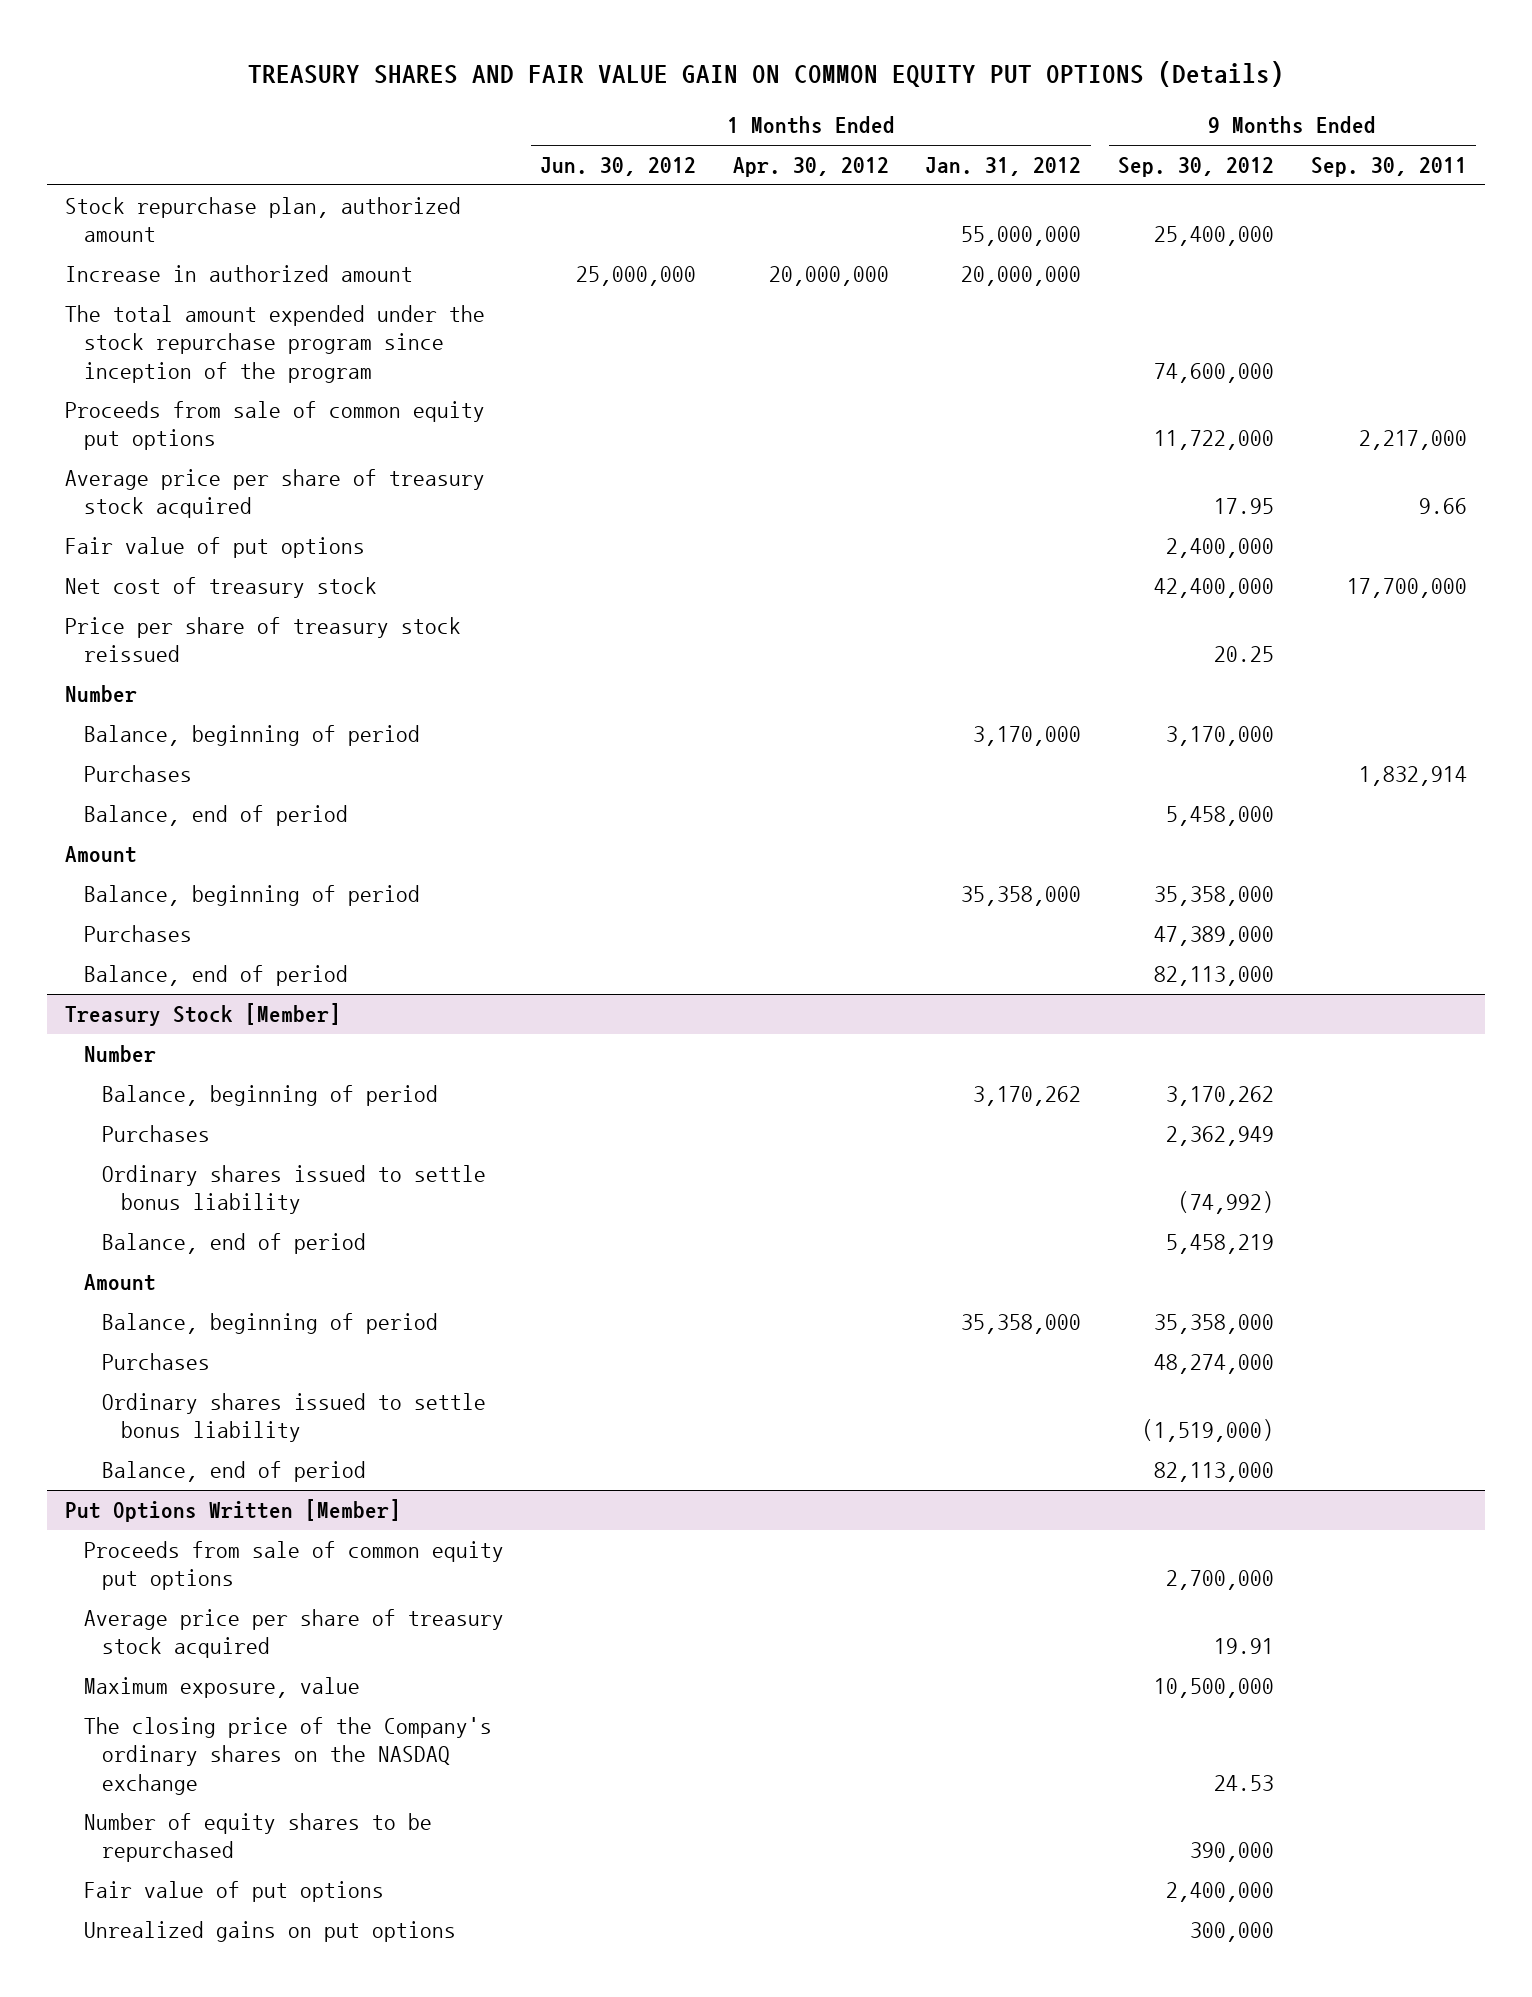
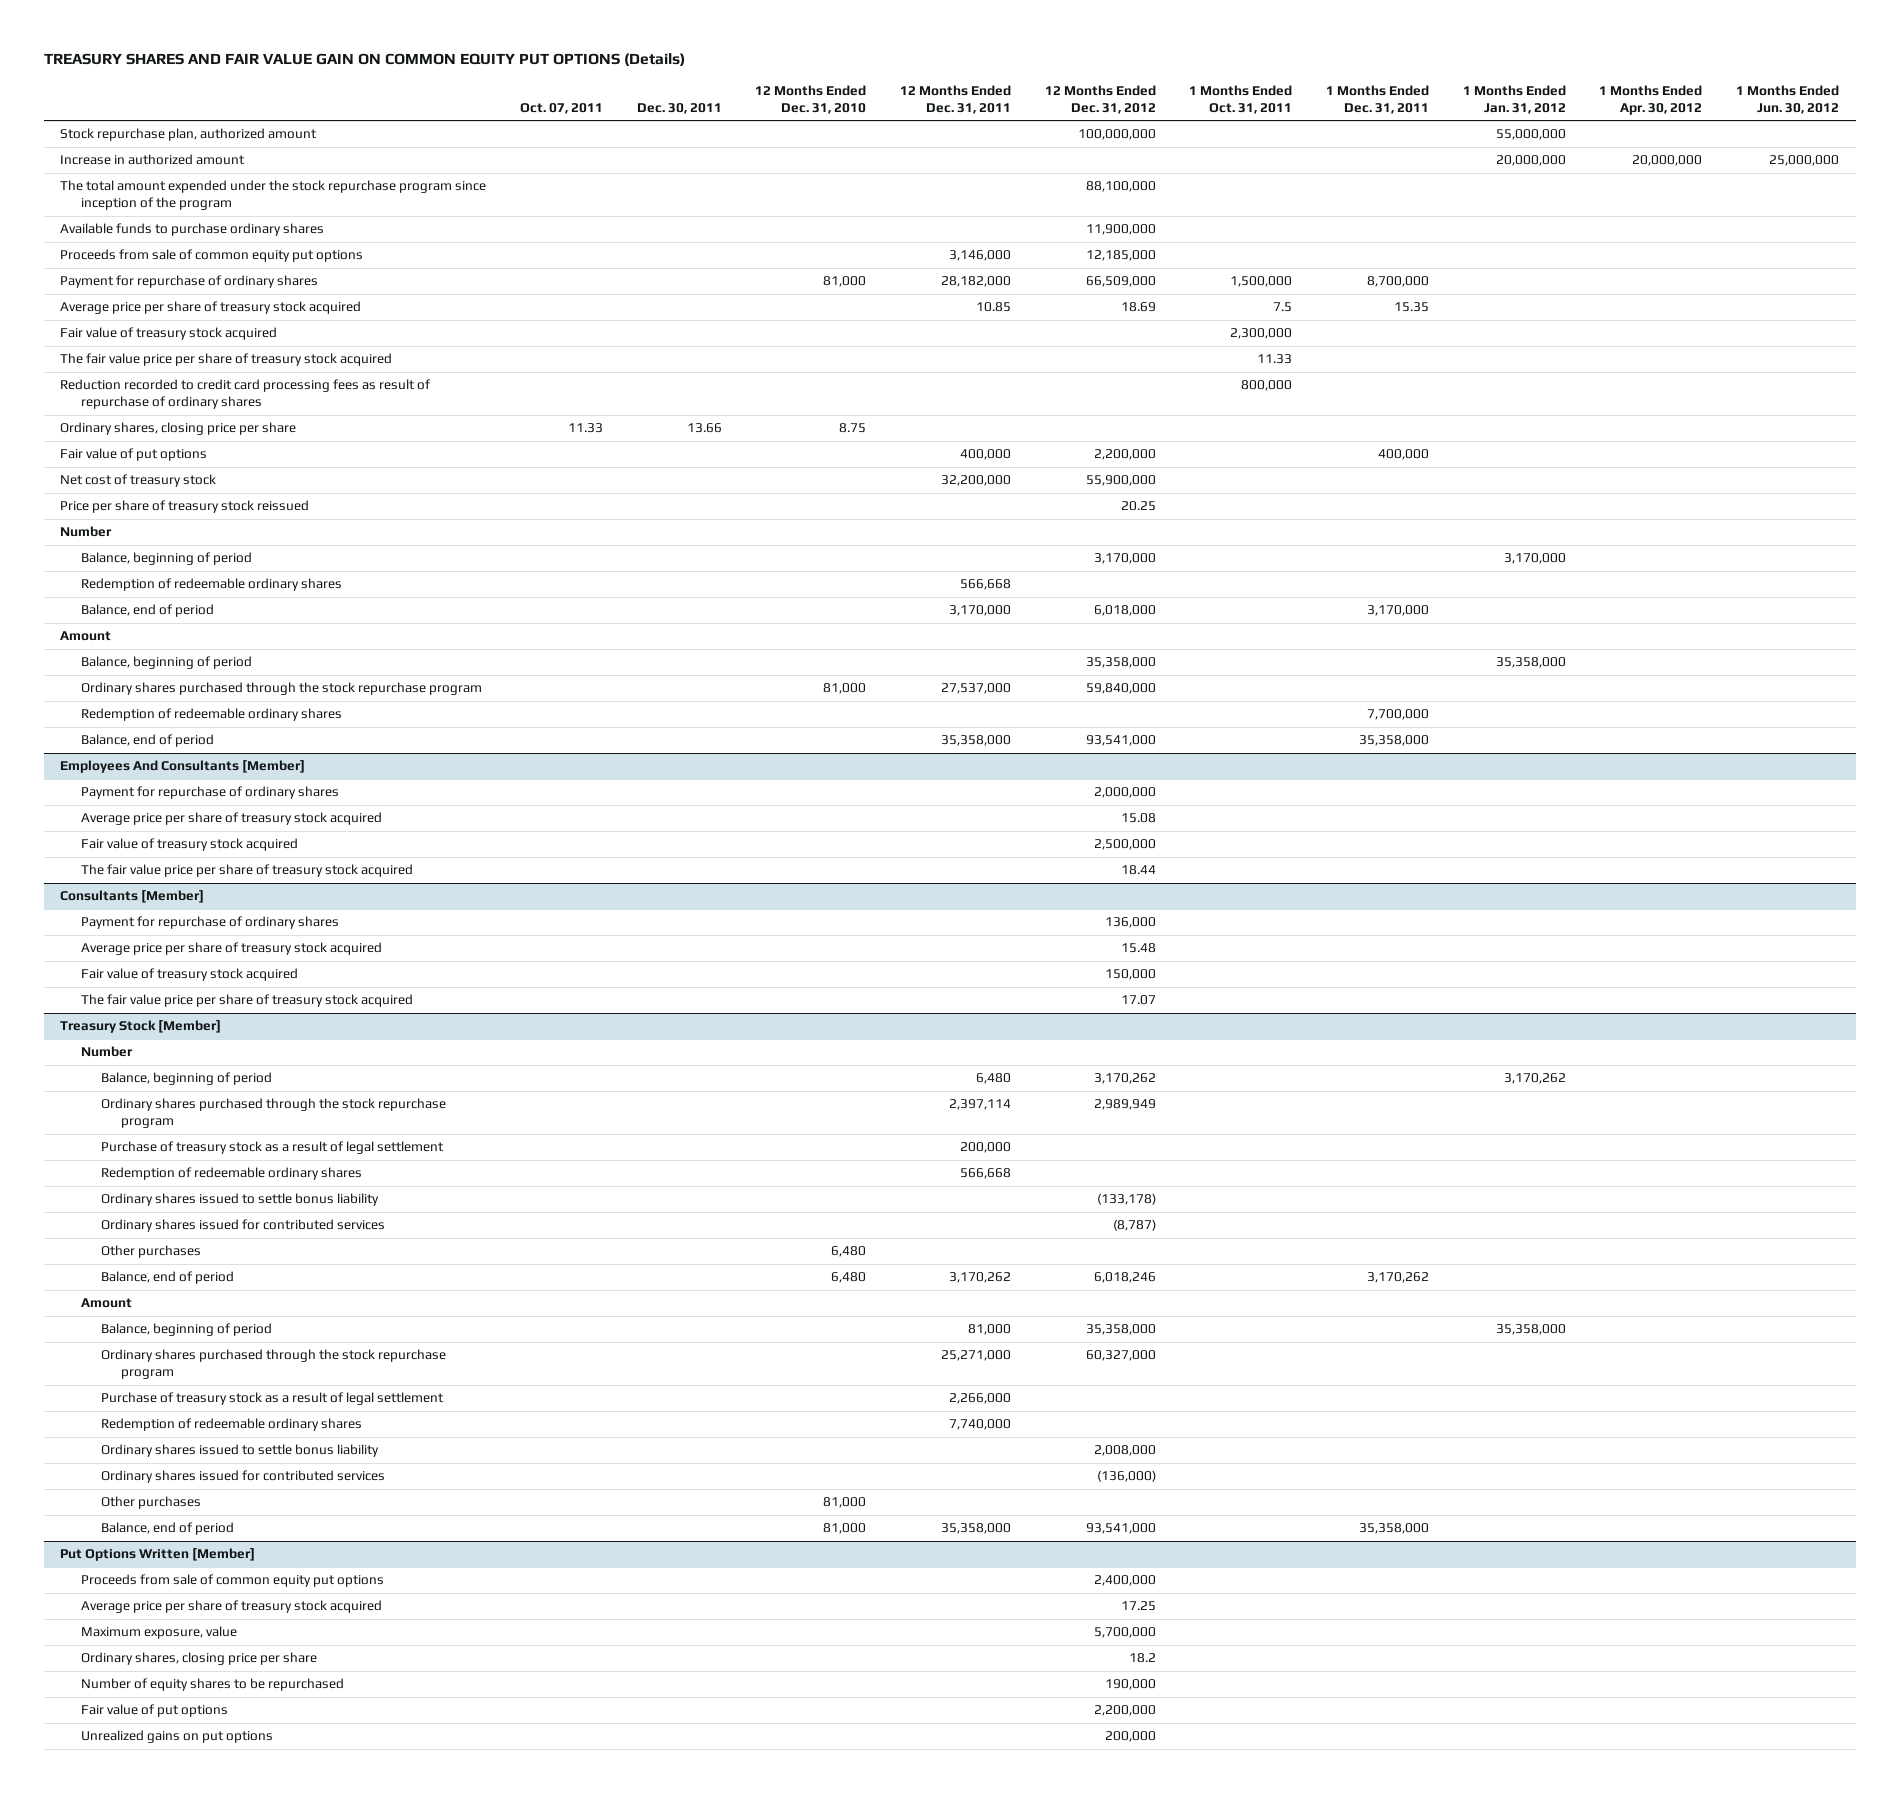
- | 1 Months Ended Jun. 30, 2012 | 1 Months Ended Apr. 30, 2012 | 1 Months Ended Jan. 31, 2012 | 9 Months Ended Sep. 30, 2012 | 9 Months Ended Sep. 30, 2011
+ | Oct. 07, 2011 | Dec. 30, 2011 | 12 Months Ended Dec. 31, 2010 | 12 Months Ended Dec. 31, 2011 | 12 Months Ended Dec. 31, 2012 | 1 Months Ended Oct. 31, 2011 | 1 Months Ended Dec. 31, 2011 | 1 Months Ended Jan. 31, 2012 | 1 Months Ended Apr. 30, 2012 | 1 Months Ended Jun. 30, 2012
+ Available funds to purchase ordinary shares | | | | | 11,900,000 | | | | |
+ Payment for repurchase of ordinary shares | | | 81,000 | 28,182,000 | 66,509,000 | 1,500,000 | 8,700,000 | | |
+ Fair value of treasury stock acquired | | | | | | 2,300,000 | | | |
+ The fair value price per share of treasury stock acquired | | | | | | 11.33 | | | |
+ Reduction recorded to credit card processing fees as result of repurchase of ordinary shares | | | | | | 800,000 | | | |
+ Ordinary shares, closing price per share | 11.33 | 13.66 | 8.75 | | | | | | |
- Purchases | | | | | 1,832,914
+ Redemption of redeemable ordinary shares | | | | 566,668 | | | | | |
- Purchases | | | | 47,389,000 |
+ Ordinary shares purchased through the stock repurchase program | | | 81,000 | 27,537,000 | 59,840,000 | | | | |
+ Redemption of redeemable ordinary shares | | | | | | | 7,700,000 | | |
+ Employees And Consultants [Member]
+ Payment for repurchase of ordinary shares | | | | | 2,000,000 | | | | |
+ Average price per share of treasury stock acquired | | | | | 15.08 | | | | |
+ Fair value of treasury stock acquired | | | | | 2,500,000 | | | | |
+ The fair value price per share of treasury stock acquired | | | | | 18.44 | | | | |
+ Consultants [Member]
+ Payment for repurchase of ordinary shares | | | | | 136,000 | | | | |
+ Average price per share of treasury stock acquired | | | | | 15.48 | | | | |
+ Fair value of treasury stock acquired | | | | | 150,000 | | | | |
+ The fair value price per share of treasury stock acquired | | | | | 17.07 | | | | |
@ Treasury Stock [Member]
- Purchases | | | | 2,362,949 |
+ Ordinary shares purchased through the stock repurchase program | | | | 2,397,114 | 2,989,949 | | | | |
+ Purchase of treasury stock as a result of legal settlement | | | | 200,000 | | | | | |
+ Redemption of redeemable ordinary shares | | | | 566,668 | | | | | |
+ Ordinary shares issued for contributed services | | | | | (8,787) | | | | |
+ Other purchases | | | 6,480 | | | | | | |
- Purchases | | | | 48,274,000 |
+ Ordinary shares purchased through the stock repurchase program | | | | 25,271,000 | 60,327,000 | | | | |
+ Purchase of treasury stock as a result of legal settlement | | | | 2,266,000 | | | | | |
+ Redemption of redeemable ordinary shares | | | | 7,740,000 | | | | | |
+ Ordinary shares issued for contributed services | | | | | (136,000) | | | | |
+ Other purchases | | | 81,000 | | | | | | |
@ Put Options Written [Member]
- The closing price of the Company's ordinary shares on the NASDAQ exchange | | | | 24.53 |
+ Ordinary shares, closing price per share | | | | | 18.2 | | | | |

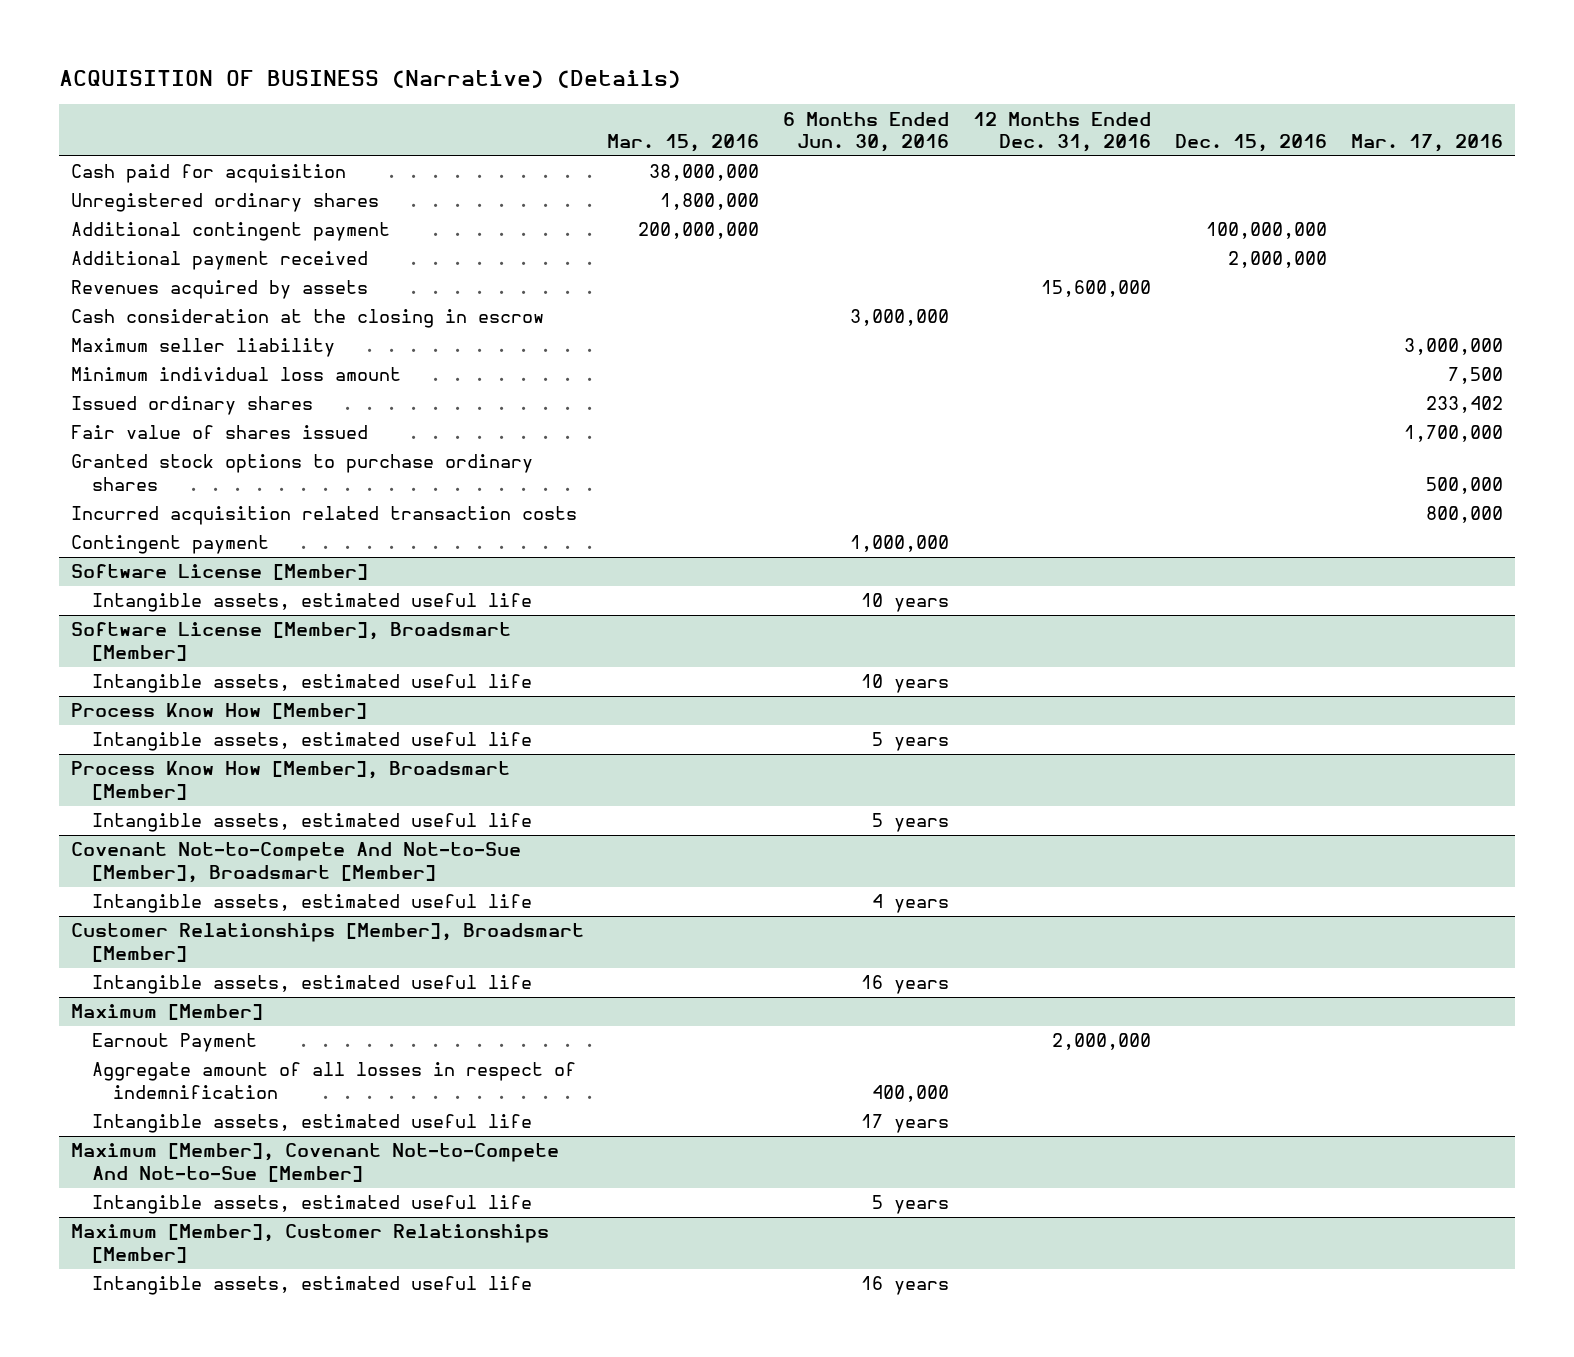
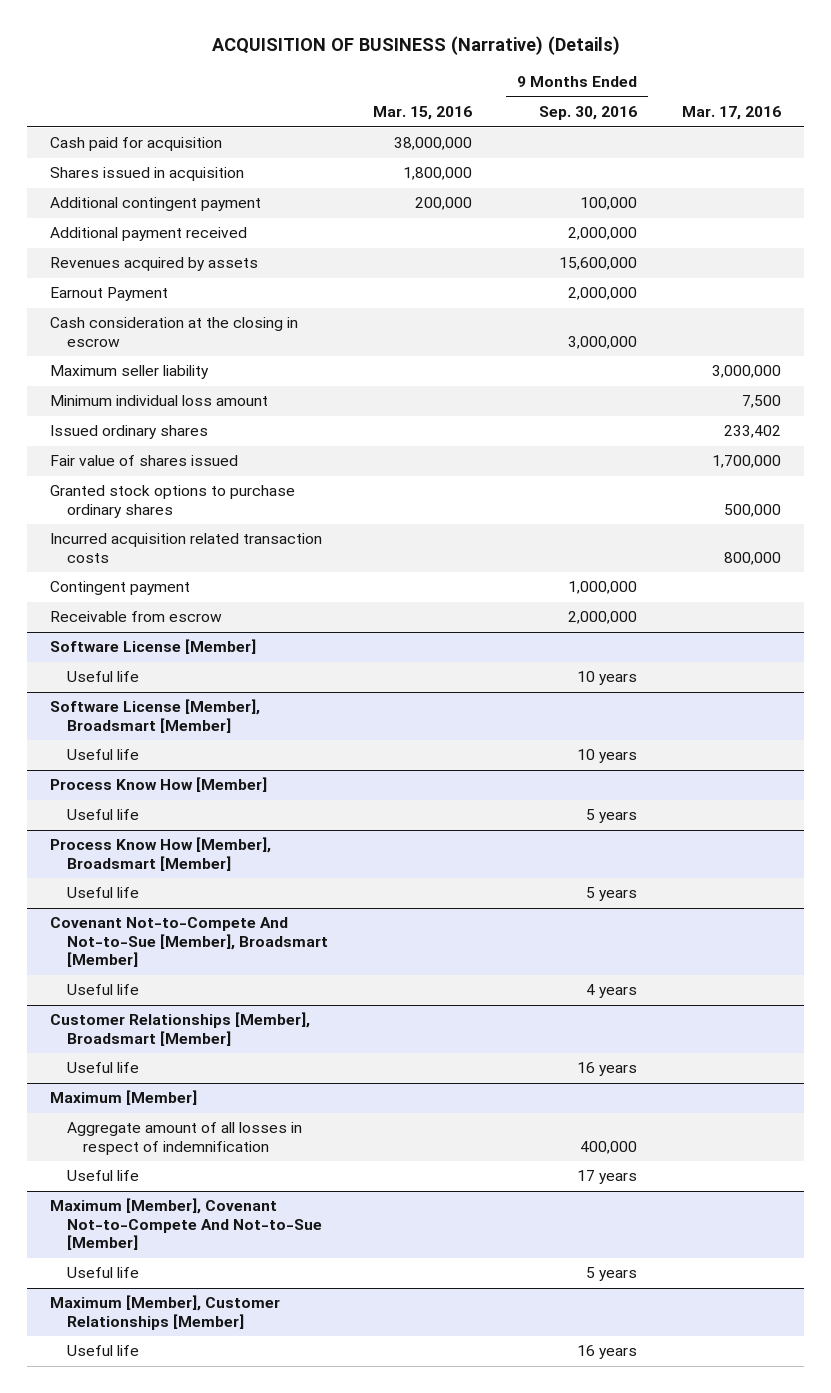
- | Mar. 15, 2016 | 6 Months Ended Jun. 30, 2016 | 12 Months Ended Dec. 31, 2016 | Dec. 15, 2016 | Mar. 17, 2016
+ | Mar. 15, 2016 | 9 Months Ended Sep. 30, 2016 | Mar. 17, 2016
- Unregistered ordinary shares | 1,800,000 | | | |
- Additional contingent payment | 200,000,000 | | | 100,000,000 |
+ Shares issued in acquisition | 1,800,000 | |
+ Additional contingent payment | 200,000 | 100,000 |
+ Earnout Payment | | 2,000,000 |
+ Receivable from escrow | | 2,000,000 |
@ Software License [Member]
- Intangible assets, estimated useful life | | 10 years | | |
+ Useful life | | 10 years |
@ Software License [Member], Broadsmart [Member]
- Intangible assets, estimated useful life | | 10 years | | |
+ Useful life | | 10 years |
@ Process Know How [Member]
- Intangible assets, estimated useful life | | 5 years | | |
+ Useful life | | 5 years |
@ Process Know How [Member], Broadsmart [Member]
- Intangible assets, estimated useful life | | 5 years | | |
+ Useful life | | 5 years |
@ Covenant Not-to-Compete And Not-to-Sue [Member], Broadsmart [Member]
- Intangible assets, estimated useful life | | 4 years | | |
+ Useful life | | 4 years |
@ Customer Relationships [Member], Broadsmart [Member]
- Intangible assets, estimated useful life | | 16 years | | |
+ Useful life | | 16 years |
@ Maximum [Member]
- Earnout Payment | | | 2,000,000 | |
- Intangible assets, estimated useful life | | 17 years | | |
+ Useful life | | 17 years |
@ Maximum [Member], Covenant Not-to-Compete And Not-to-Sue [Member]
- Intangible assets, estimated useful life | | 5 years | | |
+ Useful life | | 5 years |
@ Maximum [Member], Customer Relationships [Member]
- Intangible assets, estimated useful life | | 16 years | | |
+ Useful life | | 16 years |

